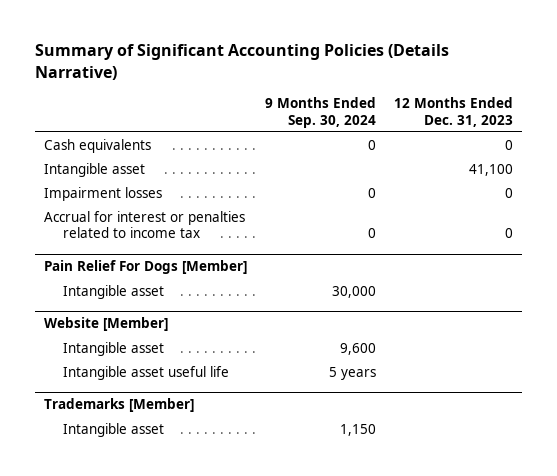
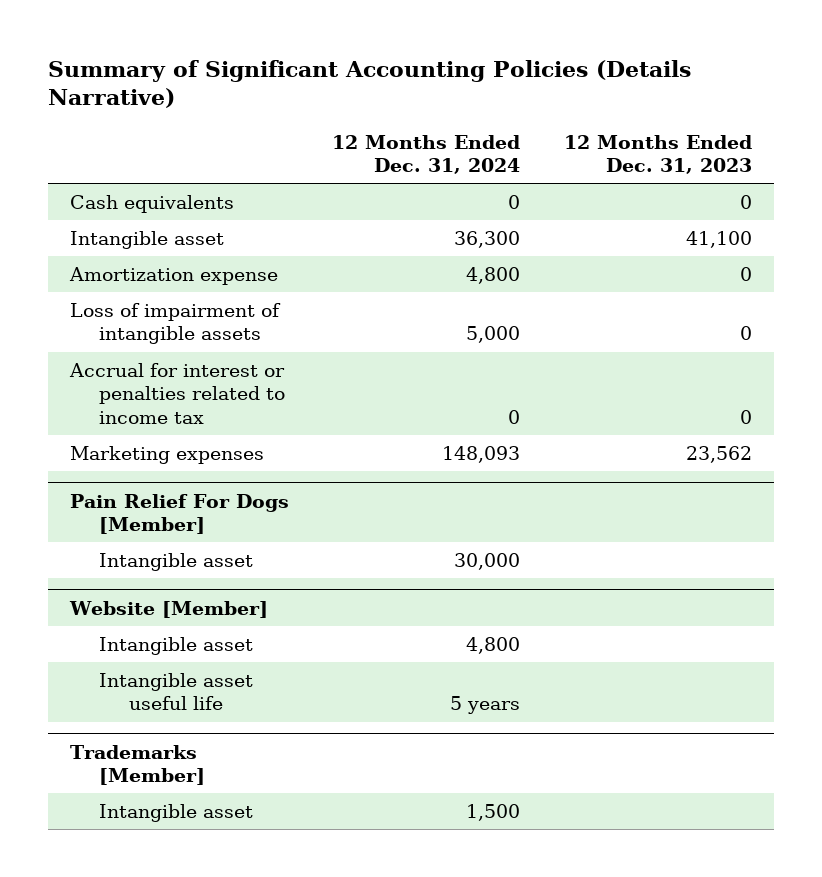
- | 9 Months Ended Sep. 30, 2024 | 12 Months Ended Dec. 31, 2023
+ | 12 Months Ended Dec. 31, 2024 | 12 Months Ended Dec. 31, 2023
- Impairment losses | 0 | 0
+ Amortization expense | 4,800 | 0
+ Loss of impairment of intangible assets | 5,000 | 0
+ Marketing expenses | 148,093 | 23,562

